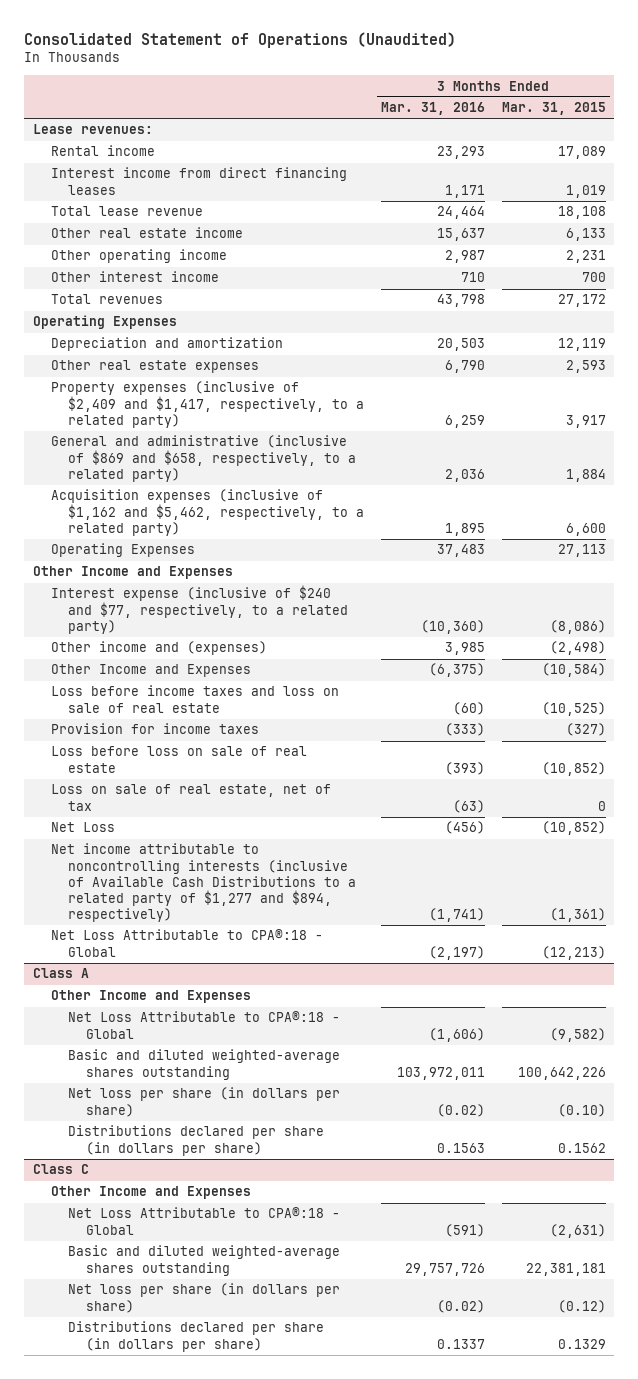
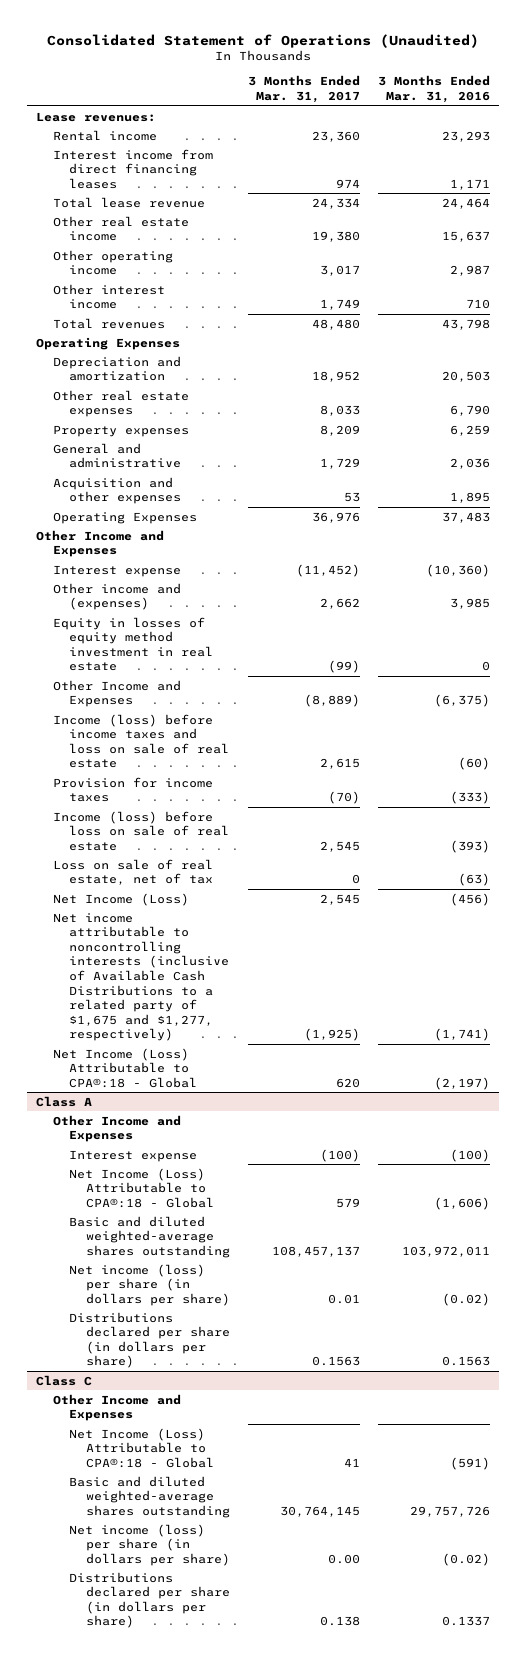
- | 3 Months Ended Mar. 31, 2016 | 3 Months Ended Mar. 31, 2015
+ | 3 Months Ended Mar. 31, 2017 | 3 Months Ended Mar. 31, 2016
- Property expenses (inclusive of $2,409 and $1,417, respectively, to a related party) | 6,259 | 3,917
- General and administrative (inclusive of $869 and $658, respectively, to a related party) | 2,036 | 1,884
- Acquisition expenses (inclusive of $1,162 and $5,462, respectively, to a related party) | 1,895 | 6,600
+ Property expenses | 8,209 | 6,259
+ General and administrative | 1,729 | 2,036
+ Acquisition and other expenses | 53 | 1,895
- Interest expense (inclusive of $240 and $77, respectively, to a related party) | (10,360) | (8,086)
+ Interest expense | (11,452) | (10,360)
+ Equity in losses of equity method investment in real estate | (99) | 0
- Loss before income taxes and loss on sale of real estate | (60) | (10,525)
+ Income (loss) before income taxes and loss on sale of real estate | 2,615 | (60)
- Loss before loss on sale of real estate | (393) | (10,852)
+ Income (loss) before loss on sale of real estate | 2,545 | (393)
- Net Loss | (456) | (10,852)
- Net income attributable to noncontrolling interests (inclusive of Available Cash Distributions to a related party of $1,277 and $894, respectively) | (1,741) | (1,361)
- Net Loss Attributable to CPA®:18 - Global | (2,197) | (12,213)
+ Net Income (Loss) | 2,545 | (456)
+ Net income attributable to noncontrolling interests (inclusive of Available Cash Distributions to a related party of $1,675 and $1,277, respectively) | (1,925) | (1,741)
+ Net Income (Loss) Attributable to CPA®:18 - Global | 620 | (2,197)
@ Class A
- Net Loss Attributable to CPA®:18 - Global | (1,606) | (9,582)
+ Interest expense | (100) | (100)
+ Net Income (Loss) Attributable to CPA®:18 - Global | 579 | (1,606)
- Net loss per share (in dollars per share) | (0.02) | (0.10)
+ Net income (loss) per share (in dollars per share) | 0.01 | (0.02)
@ Class C
- Net Loss Attributable to CPA®:18 - Global | (591) | (2,631)
+ Net Income (Loss) Attributable to CPA®:18 - Global | 41 | (591)
- Net loss per share (in dollars per share) | (0.02) | (0.12)
+ Net income (loss) per share (in dollars per share) | 0.00 | (0.02)

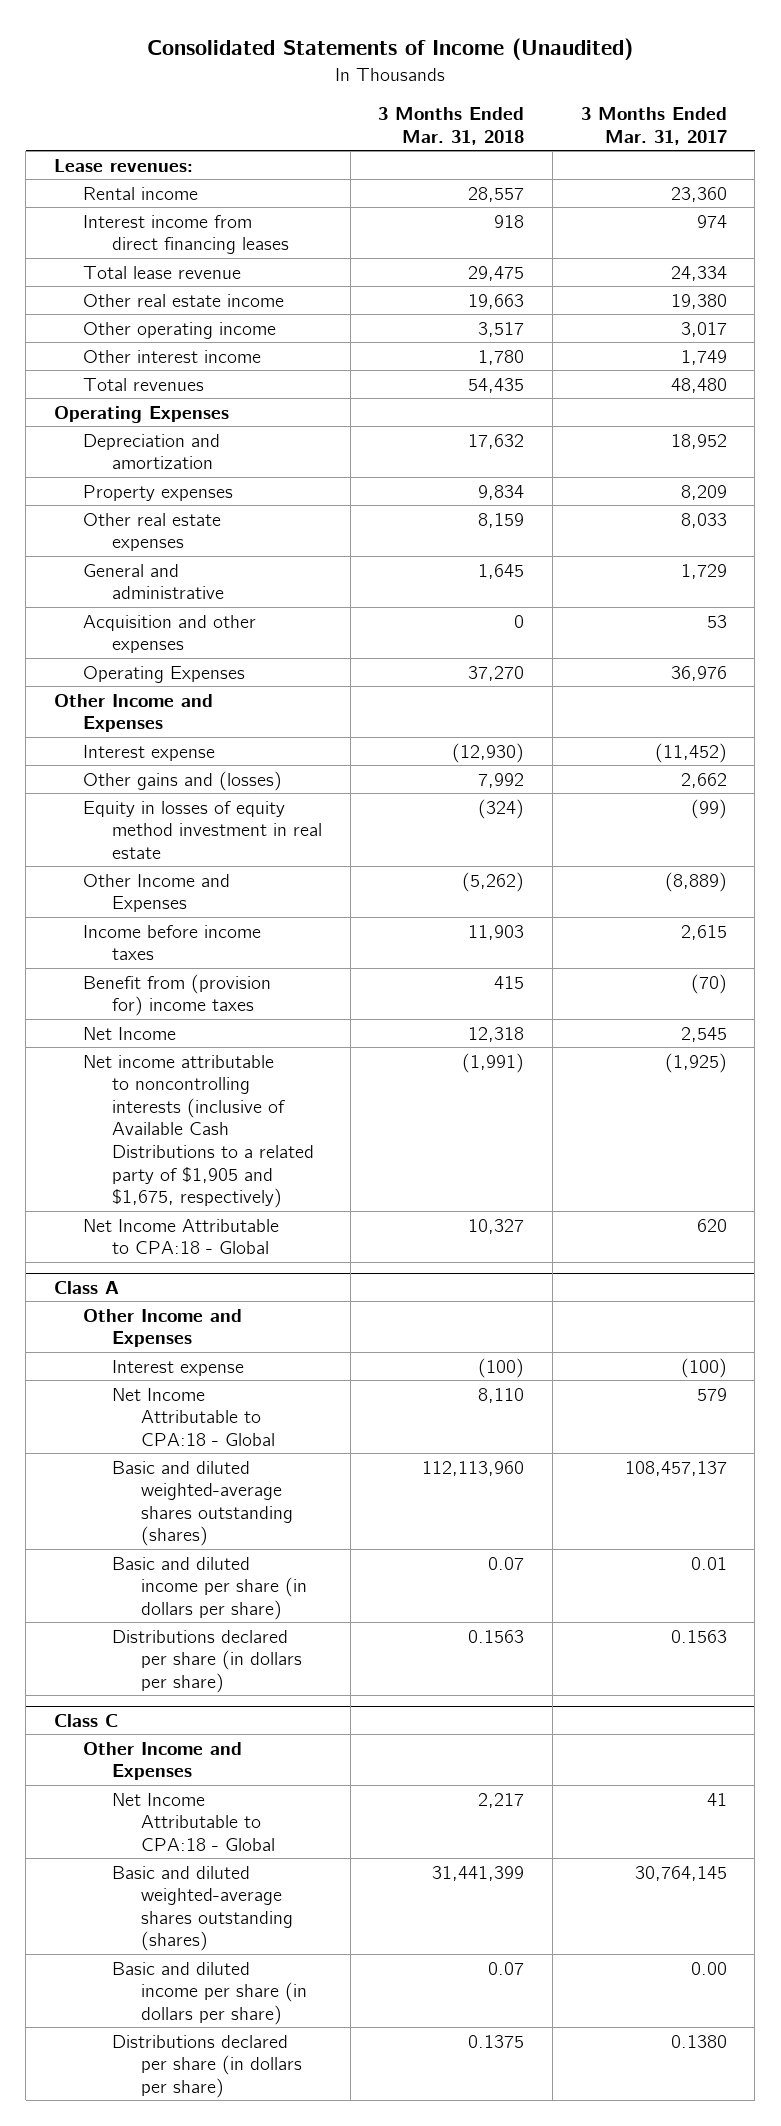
- Consolidated Statement of Operations (Unaudited)
+ Consolidated Statements of Income (Unaudited)
- | 3 Months Ended Mar. 31, 2017 | 3 Months Ended Mar. 31, 2016
+ | 3 Months Ended Mar. 31, 2018 | 3 Months Ended Mar. 31, 2017
moved down: Other real estate expenses | 8,159 | 8,033
- Other income and (expenses) | 2,662 | 3,985
+ Other gains and (losses) | 7,992 | 2,662
- Income (loss) before income taxes and loss on sale of real estate | 2,615 | (60)
- Provision for income taxes | (70) | (333)
- Income (loss) before loss on sale of real estate | 2,545 | (393)
- Loss on sale of real estate, net of tax | 0 | (63)
- Net Income (Loss) | 2,545 | (456)
- Net income attributable to noncontrolling interests (inclusive of Available Cash Distributions to a related party of $1,675 and $1,277, respectively) | (1,925) | (1,741)
- Net Income (Loss) Attributable to CPA®:18 - Global | 620 | (2,197)
+ Income before income taxes | 11,903 | 2,615
+ Benefit from (provision for) income taxes | 415 | (70)
+ Net Income | 12,318 | 2,545
+ Net income attributable to noncontrolling interests (inclusive of Available Cash Distributions to a related party of $1,905 and $1,675, respectively) | (1,991) | (1,925)
+ Net Income Attributable to CPA:18 - Global | 10,327 | 620
@ Class A
- Net Income (Loss) Attributable to CPA®:18 - Global | 579 | (1,606)
- Basic and diluted weighted-average shares outstanding | 108,457,137 | 103,972,011
- Net income (loss) per share (in dollars per share) | 0.01 | (0.02)
+ Net Income Attributable to CPA:18 - Global | 8,110 | 579
+ Basic and diluted weighted-average shares outstanding (shares) | 112,113,960 | 108,457,137
+ Basic and diluted income per share (in dollars per share) | 0.07 | 0.01
@ Class C
- Net Income (Loss) Attributable to CPA®:18 - Global | 41 | (591)
- Basic and diluted weighted-average shares outstanding | 30,764,145 | 29,757,726
- Net income (loss) per share (in dollars per share) | 0.00 | (0.02)
- Distributions declared per share (in dollars per share) | 0.138 | 0.1337
+ Net Income Attributable to CPA:18 - Global | 2,217 | 41
+ Basic and diluted weighted-average shares outstanding (shares) | 31,441,399 | 30,764,145
+ Basic and diluted income per share (in dollars per share) | 0.07 | 0.00
+ Distributions declared per share (in dollars per share) | 0.1375 | 0.1380

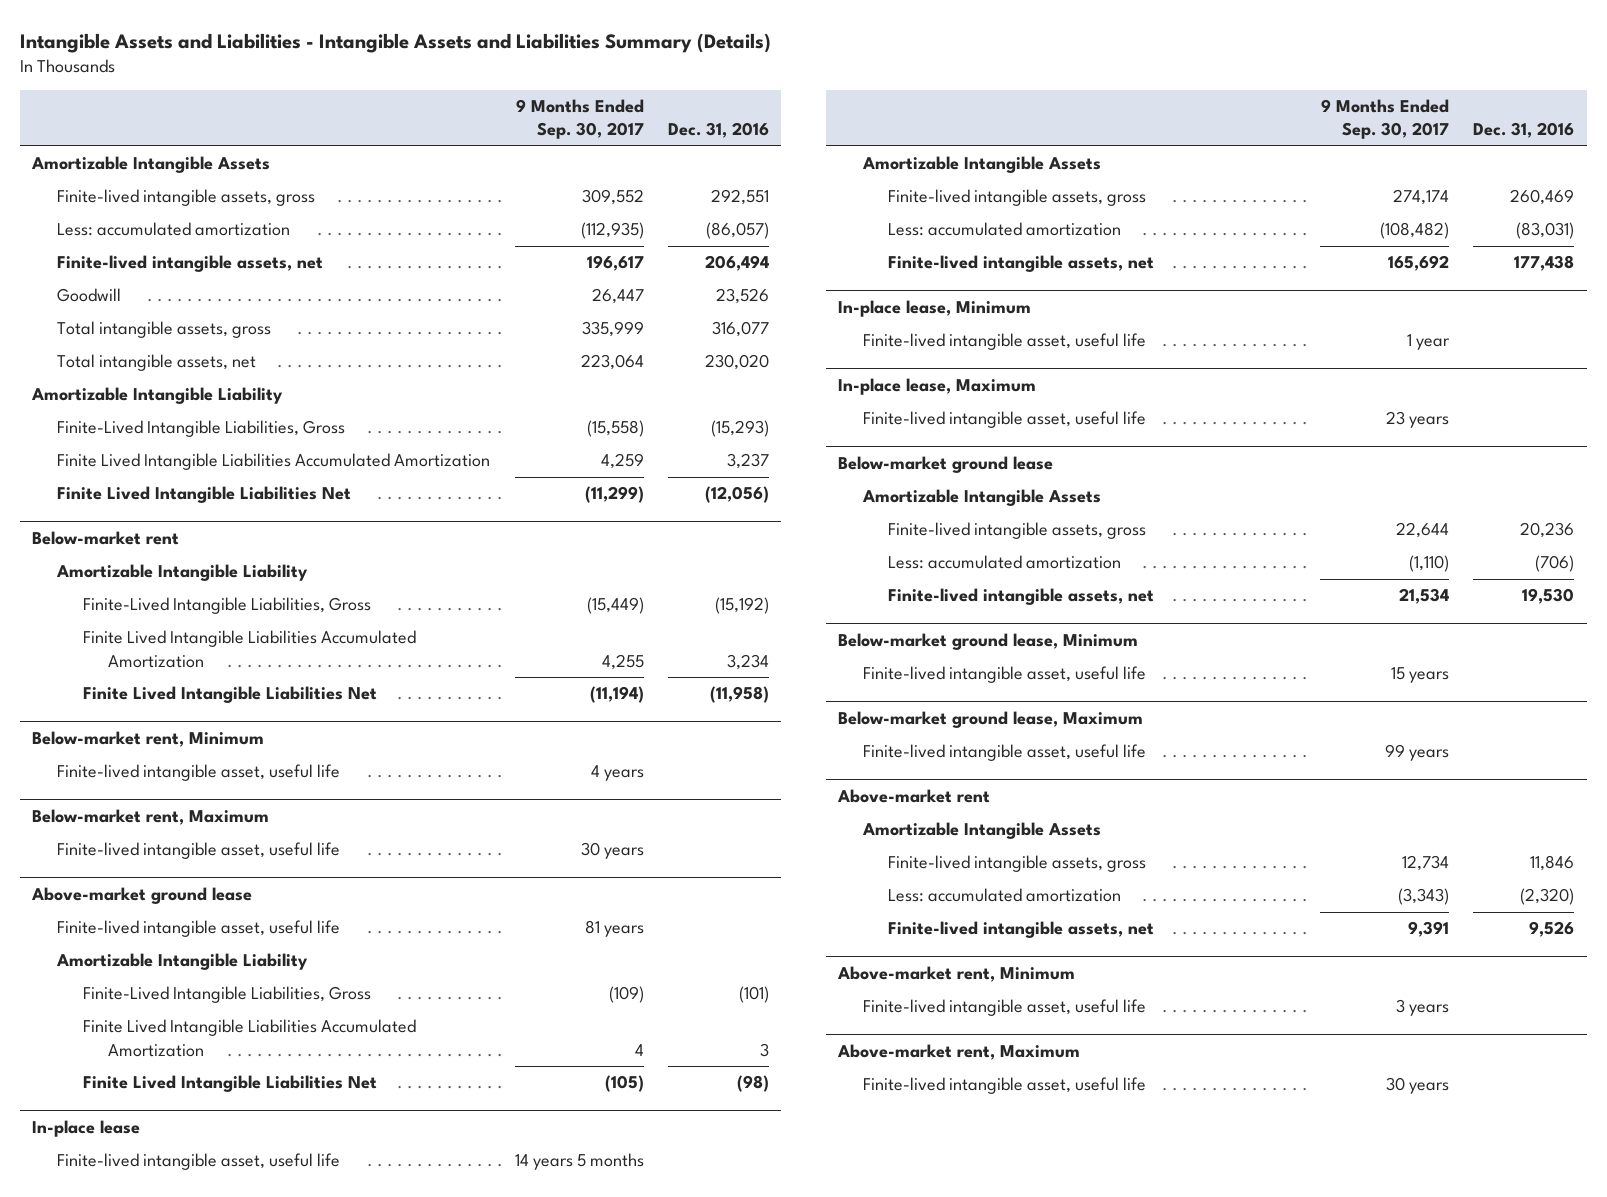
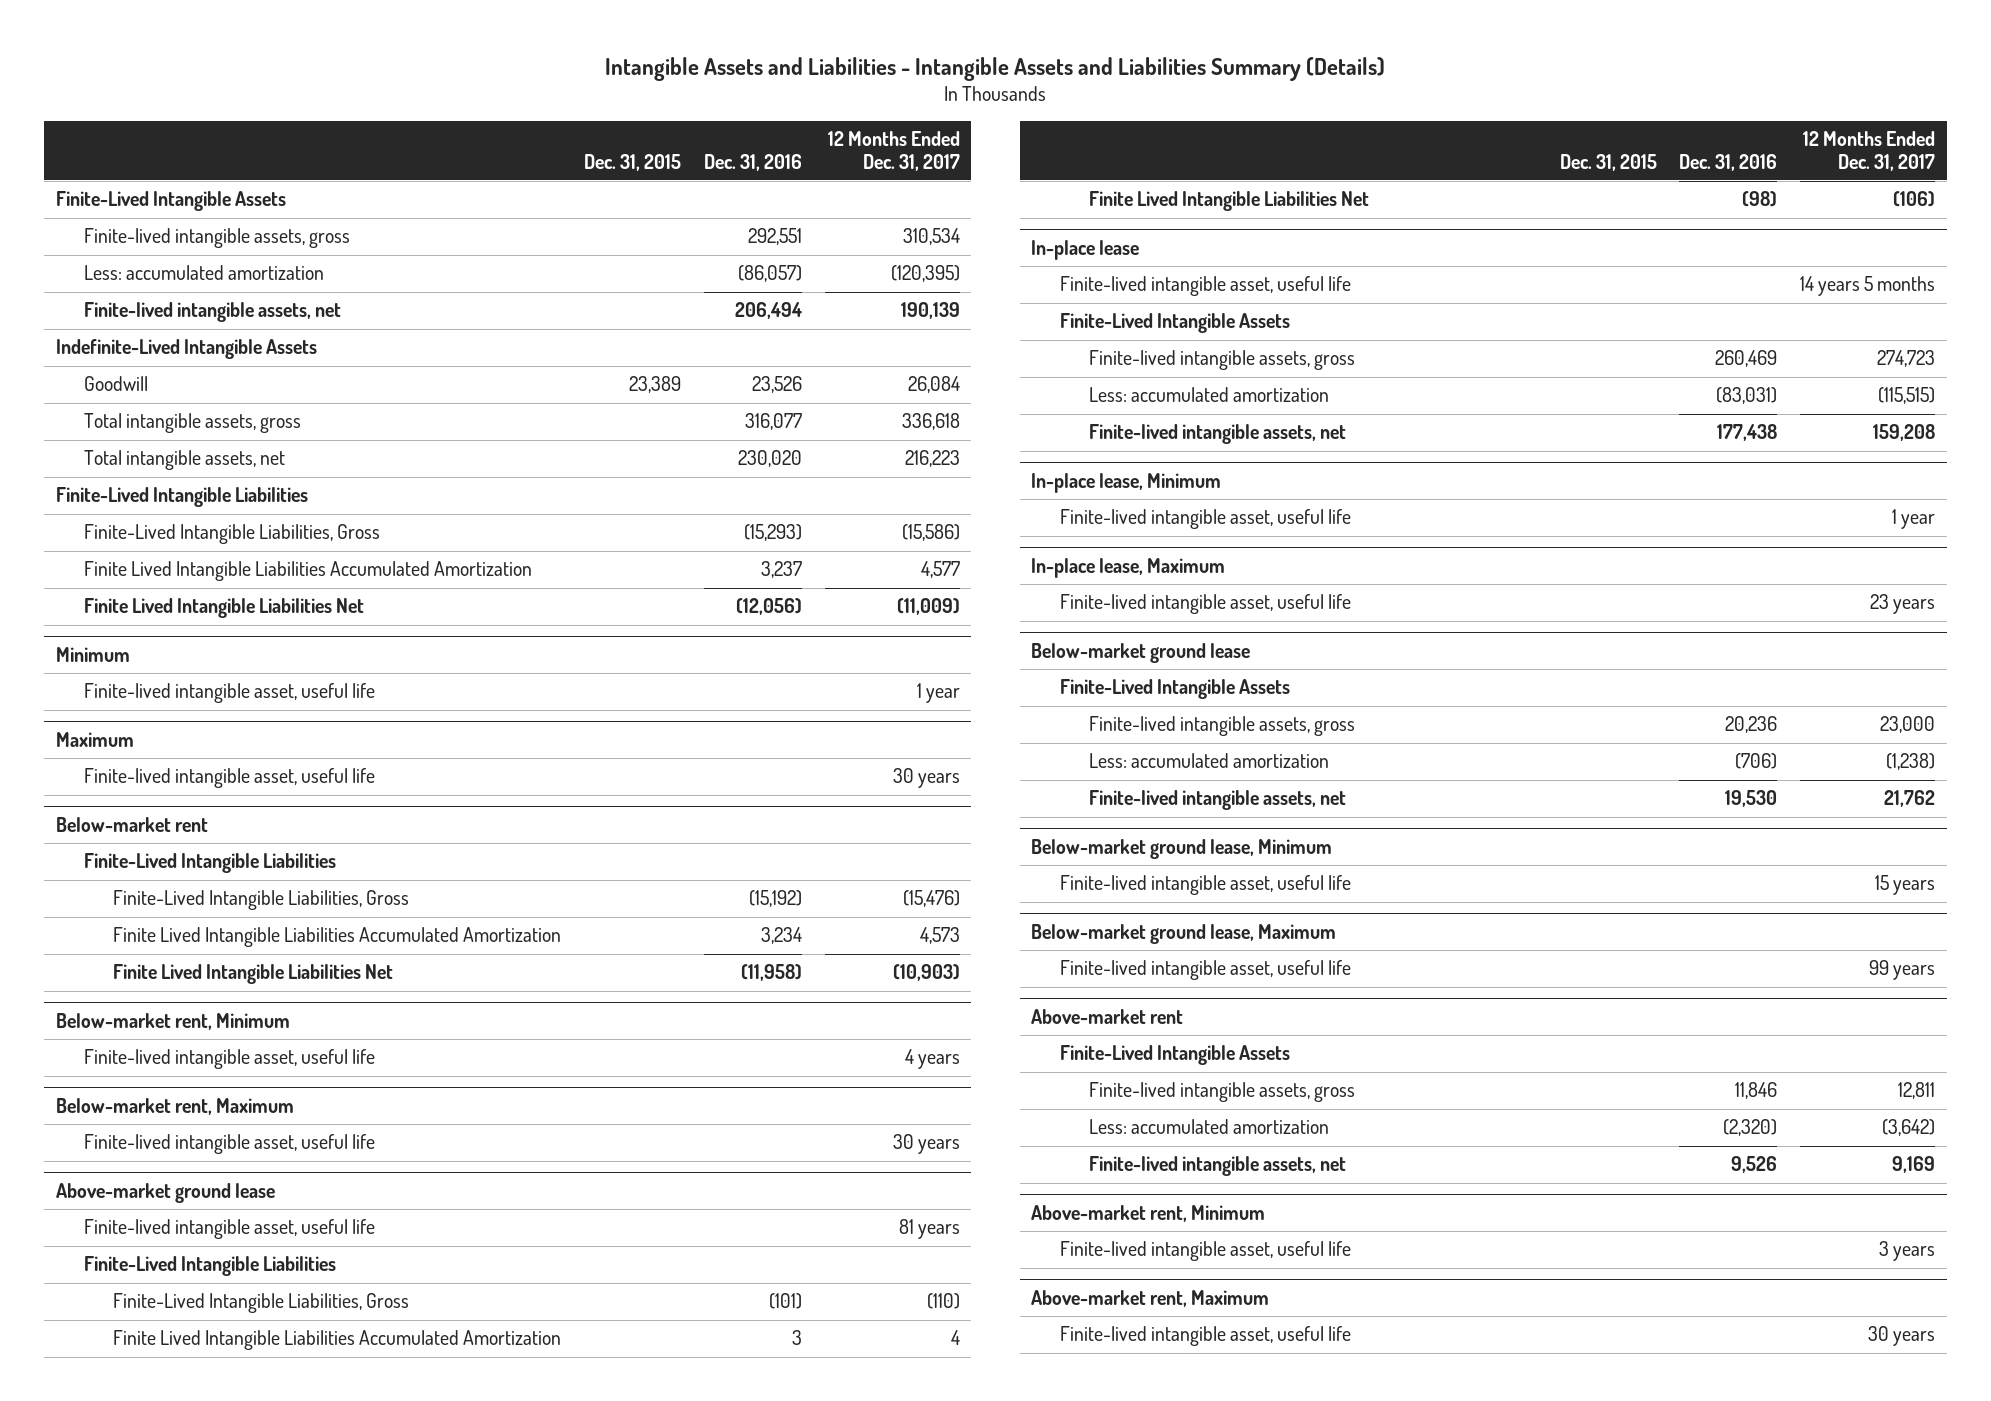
- | 9 Months Ended Sep. 30, 2017 | Dec. 31, 2016
+ | Dec. 31, 2015 | Dec. 31, 2016 | 12 Months Ended Dec. 31, 2017
- Amortizable Intangible Assets
+ Finite-Lived Intangible Assets
+ Indefinite-Lived Intangible Assets
- Amortizable Intangible Liability
+ Finite-Lived Intangible Liabilities
+ Minimum
+ Finite-lived intangible asset, useful life | | | 1 year
+ Maximum
+ Finite-lived intangible asset, useful life | | | 30 years
@ Below-market rent
- Amortizable Intangible Liability
+ Finite-Lived Intangible Liabilities
@ Above-market ground lease
- Amortizable Intangible Liability
+ Finite-Lived Intangible Liabilities
@ In-place lease
- Amortizable Intangible Assets
+ Finite-Lived Intangible Assets
@ Below-market ground lease
- Amortizable Intangible Assets
+ Finite-Lived Intangible Assets
@ Above-market rent
- Amortizable Intangible Assets
+ Finite-Lived Intangible Assets

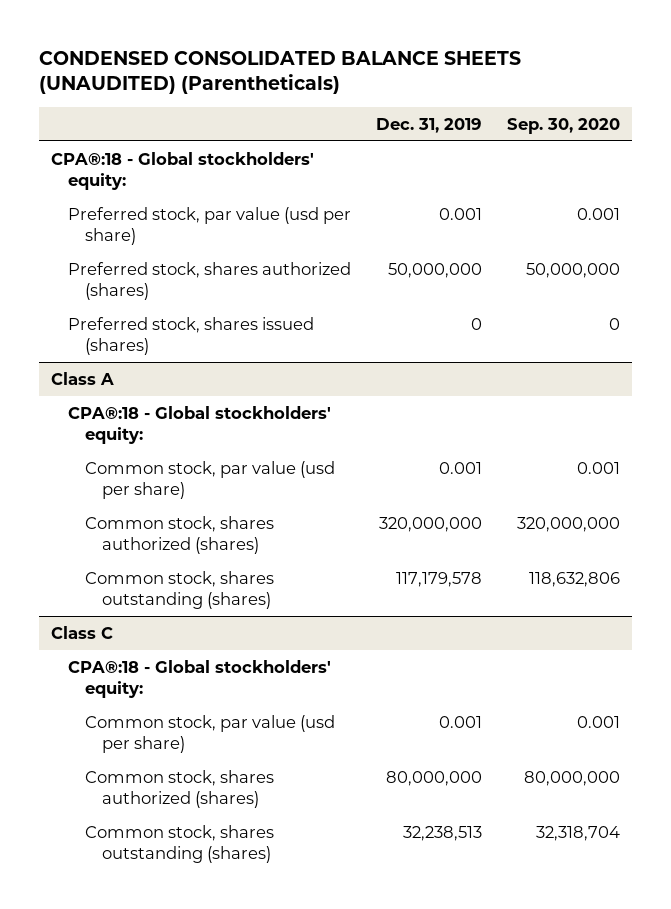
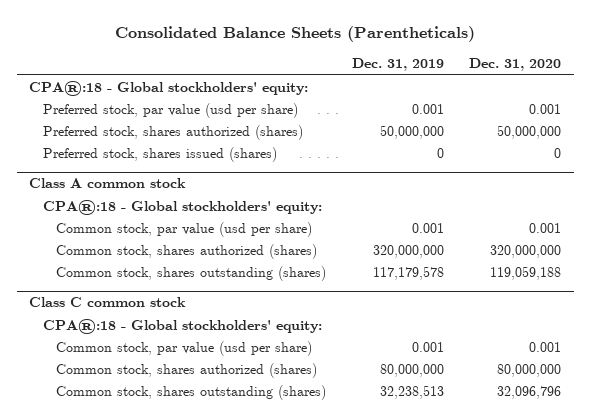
- CONDENSED CONSOLIDATED BALANCE SHEETS (UNAUDITED) (Parentheticals)
+ Consolidated Balance Sheets (Parentheticals)
- | Dec. 31, 2019 | Sep. 30, 2020
+ | Dec. 31, 2019 | Dec. 31, 2020
- Class A
+ Class A common stock
- Class C
+ Class C common stock

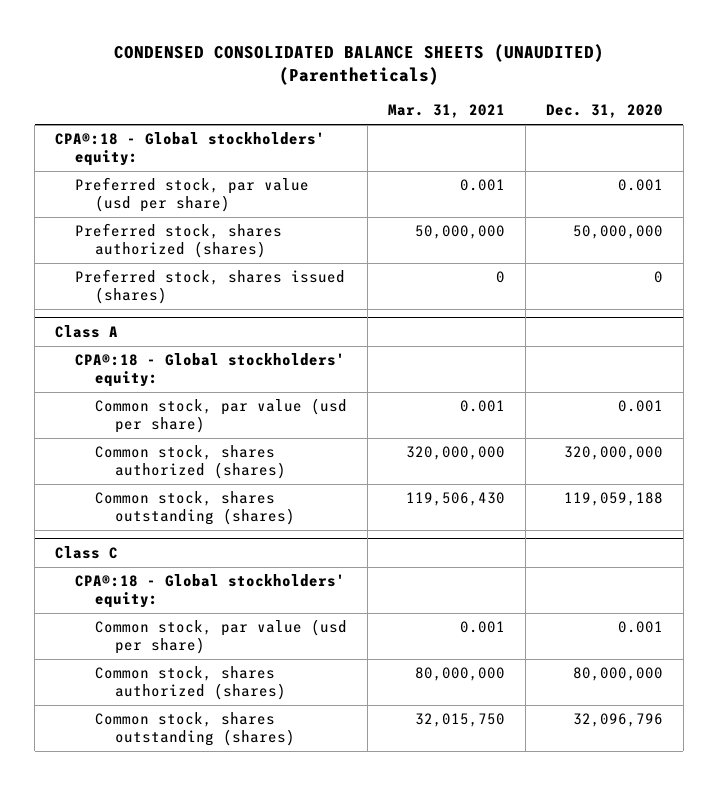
- Consolidated Balance Sheets (Parentheticals)
+ CONDENSED CONSOLIDATED BALANCE SHEETS (UNAUDITED) (Parentheticals)
- | Dec. 31, 2019 | Dec. 31, 2020
+ | Mar. 31, 2021 | Dec. 31, 2020
- Class A common stock
+ Class A
- Class C common stock
+ Class C

